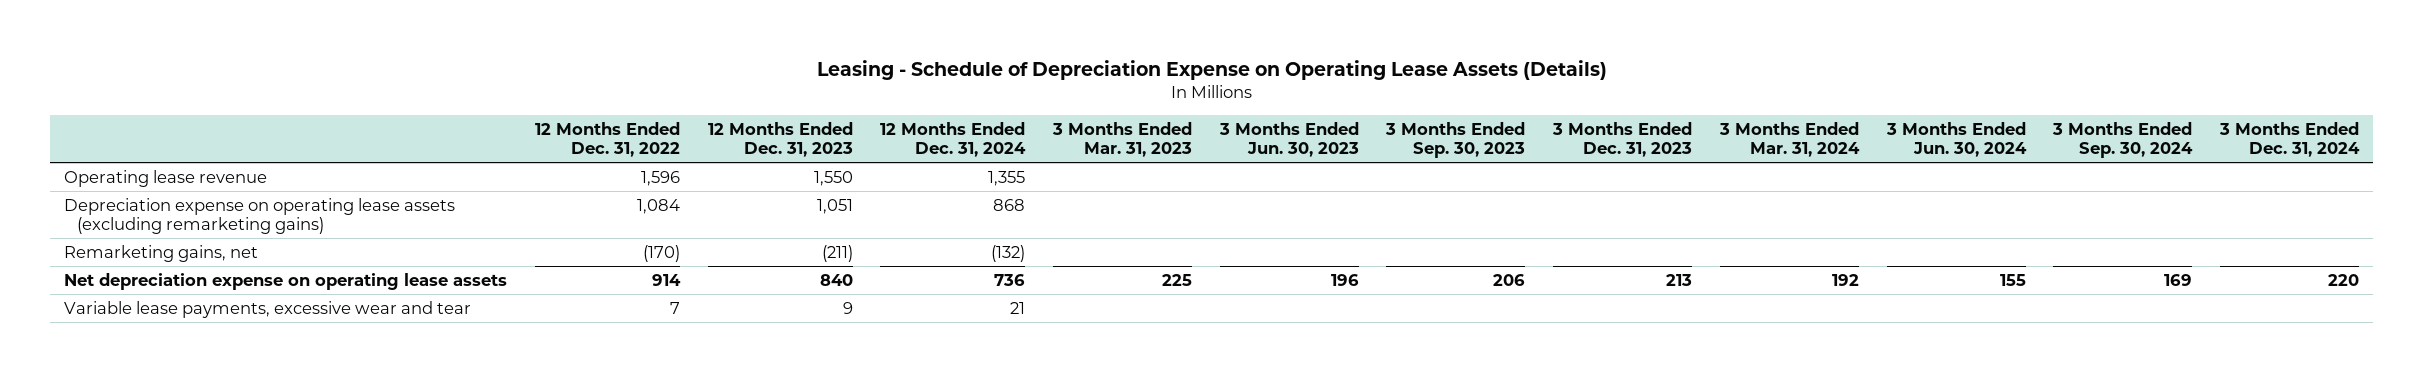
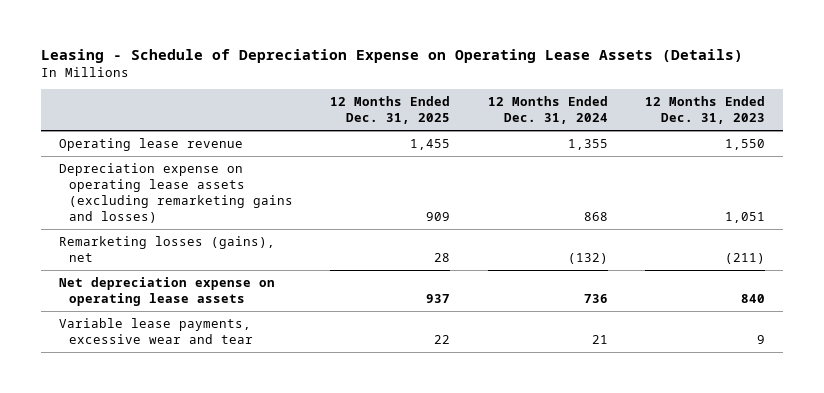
- | 12 Months Ended Dec. 31, 2022 | 12 Months Ended Dec. 31, 2023 | 12 Months Ended Dec. 31, 2024 | 3 Months Ended Mar. 31, 2023 | 3 Months Ended Jun. 30, 2023 | 3 Months Ended Sep. 30, 2023 | 3 Months Ended Dec. 31, 2023 | 3 Months Ended Mar. 31, 2024 | 3 Months Ended Jun. 30, 2024 | 3 Months Ended Sep. 30, 2024 | 3 Months Ended Dec. 31, 2024
+ | 12 Months Ended Dec. 31, 2025 | 12 Months Ended Dec. 31, 2024 | 12 Months Ended Dec. 31, 2023
- Depreciation expense on operating lease assets (excluding remarketing gains) | 1,084 | 1,051 | 868 | | | | | | | |
- Remarketing gains, net | (170) | (211) | (132) | | | | | | | |
+ Depreciation expense on operating lease assets (excluding remarketing gains and losses) | 909 | 868 | 1,051
+ Remarketing losses (gains), net | 28 | (132) | (211)

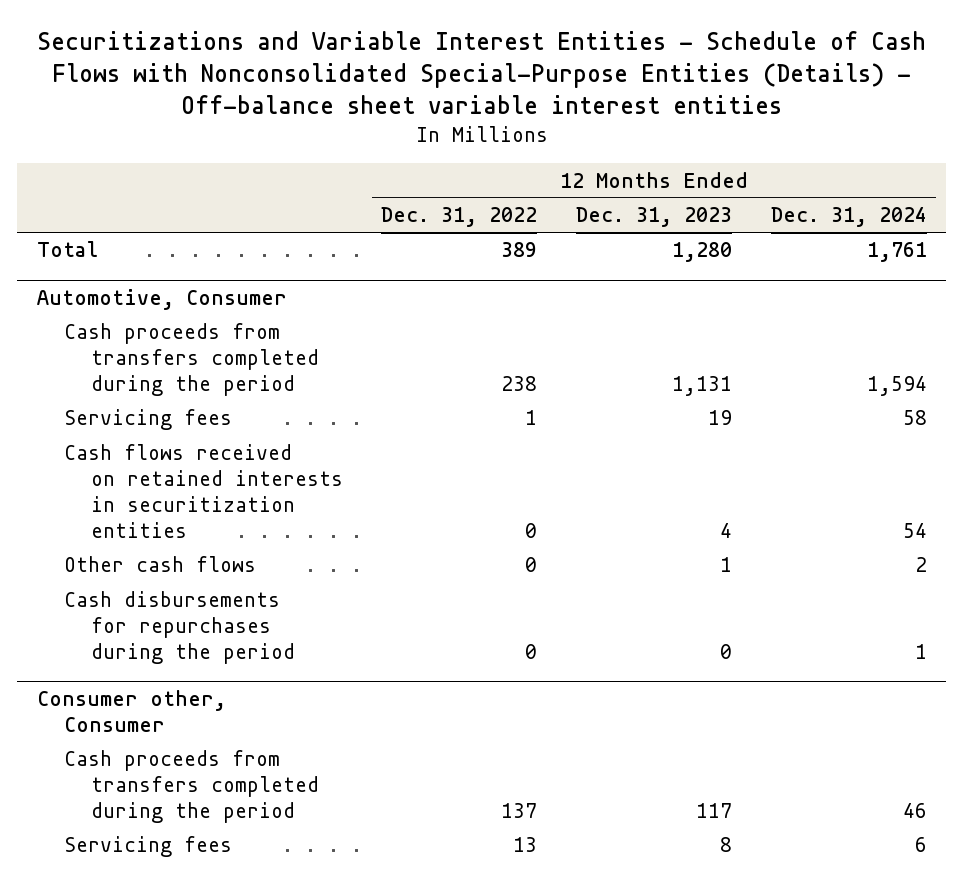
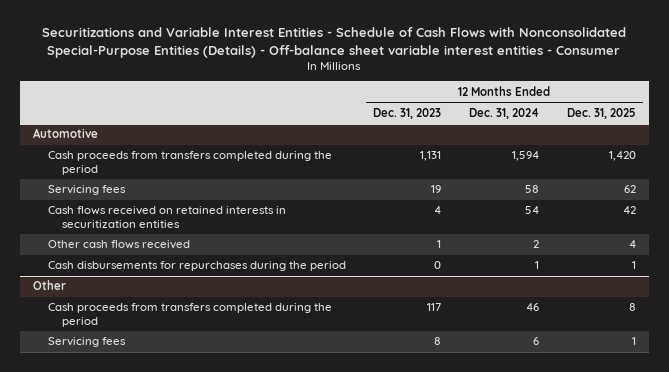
- Securitizations and Variable Interest Entities - Schedule of Cash Flows with Nonconsolidated Special-Purpose Entities (Details) - Off-balance sheet variable interest entities
+ Securitizations and Variable Interest Entities - Schedule of Cash Flows with Nonconsolidated Special-Purpose Entities (Details) - Off-balance sheet variable interest entities - Consumer
- | 12 Months Ended Dec. 31, 2022 | 12 Months Ended Dec. 31, 2023 | 12 Months Ended Dec. 31, 2024
+ | 12 Months Ended Dec. 31, 2023 | 12 Months Ended Dec. 31, 2024 | 12 Months Ended Dec. 31, 2025
- Total | 389 | 1,280 | 1,761
- Automotive, Consumer
+ Automotive
- Other cash flows | 0 | 1 | 2
+ Other cash flows received | 1 | 2 | 4
- Consumer other, Consumer
+ Other

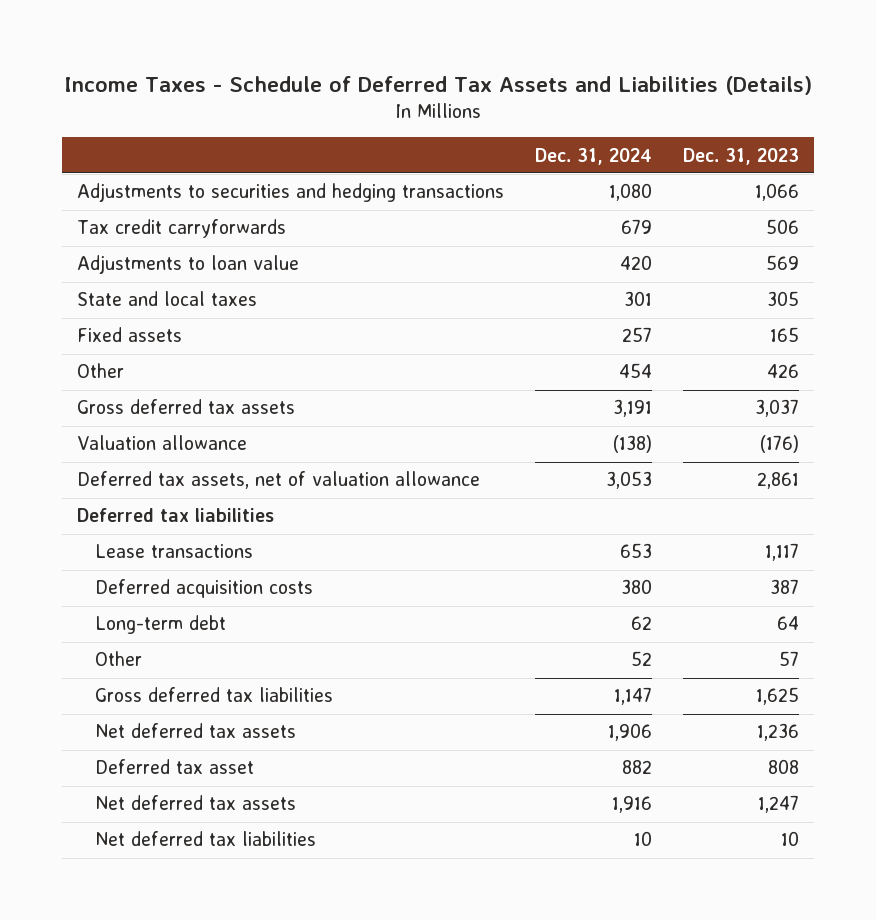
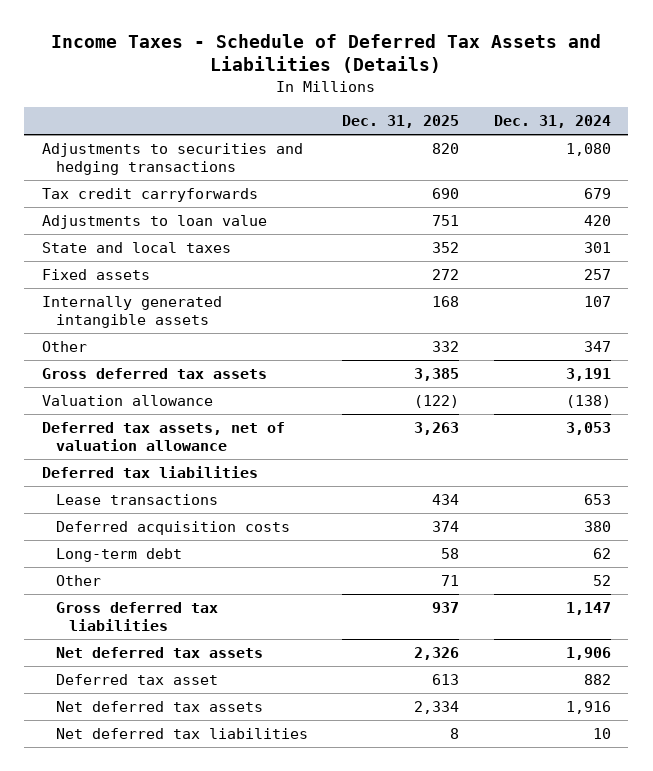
- | Dec. 31, 2024 | Dec. 31, 2023
+ | Dec. 31, 2025 | Dec. 31, 2024
- Other | 454 | 426
+ Internally generated intangible assets | 168 | 107
+ Other | 332 | 347

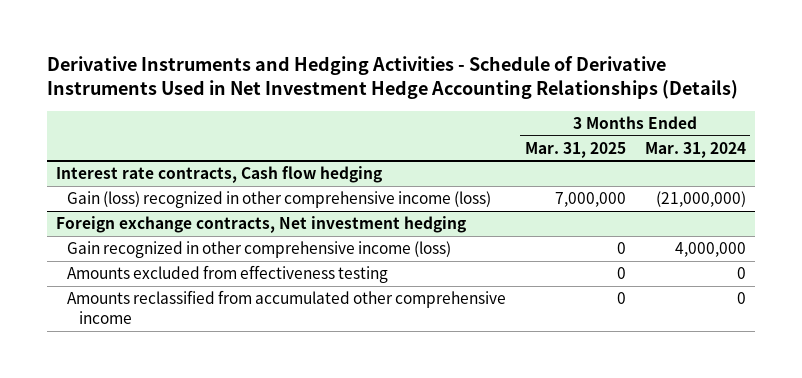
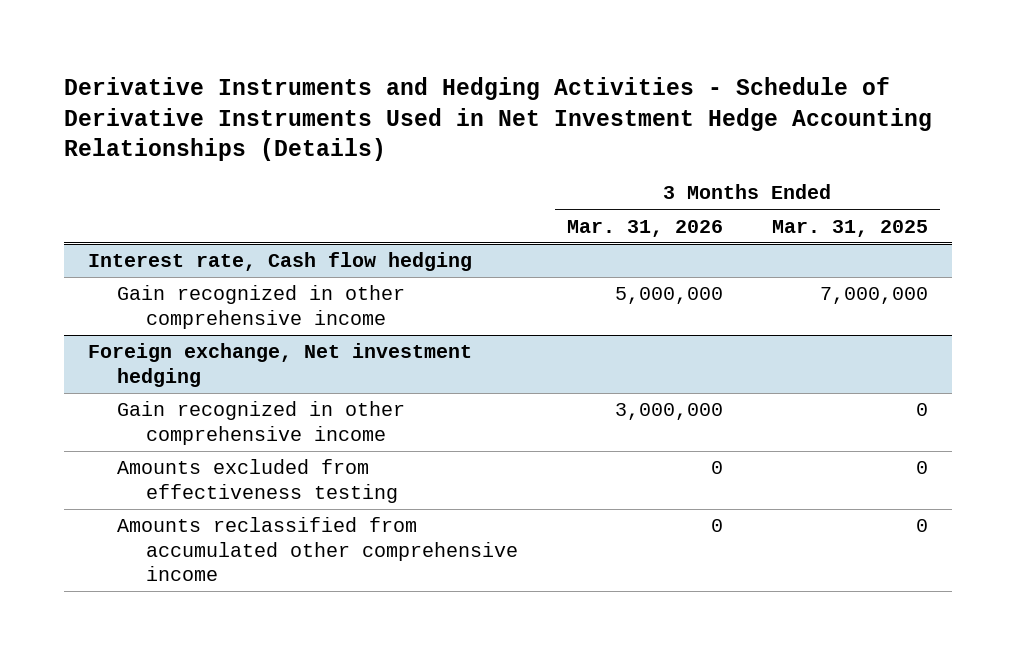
- | 3 Months Ended Mar. 31, 2025 | 3 Months Ended Mar. 31, 2024
+ | 3 Months Ended Mar. 31, 2026 | 3 Months Ended Mar. 31, 2025
- Interest rate contracts, Cash flow hedging
- Gain (loss) recognized in other comprehensive income (loss) | 7,000,000 | (21,000,000)
- Foreign exchange contracts, Net investment hedging
- Gain recognized in other comprehensive income (loss) | 0 | 4,000,000
+ Interest rate, Cash flow hedging
+ Gain recognized in other comprehensive income | 5,000,000 | 7,000,000
+ Foreign exchange, Net investment hedging
+ Gain recognized in other comprehensive income | 3,000,000 | 0

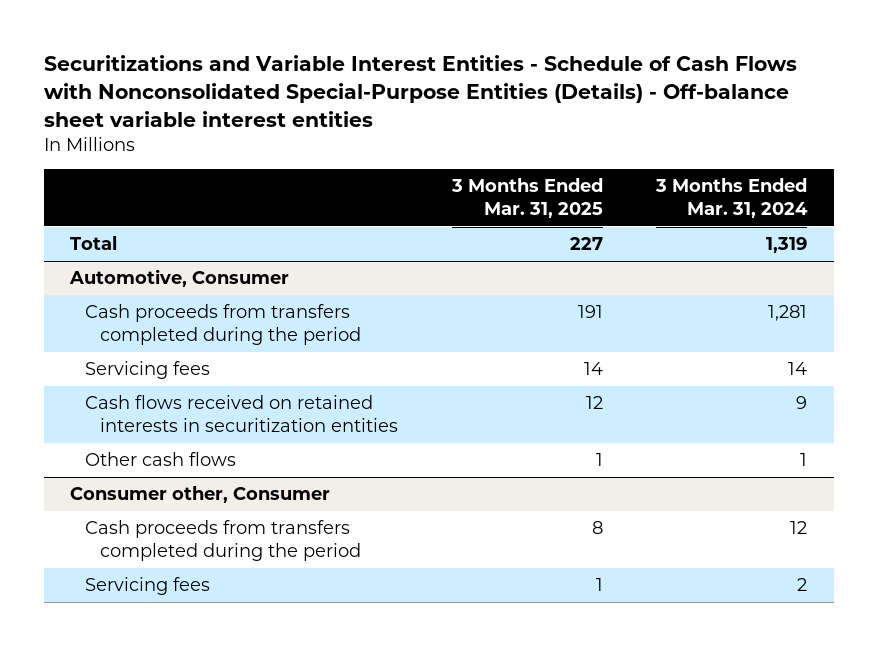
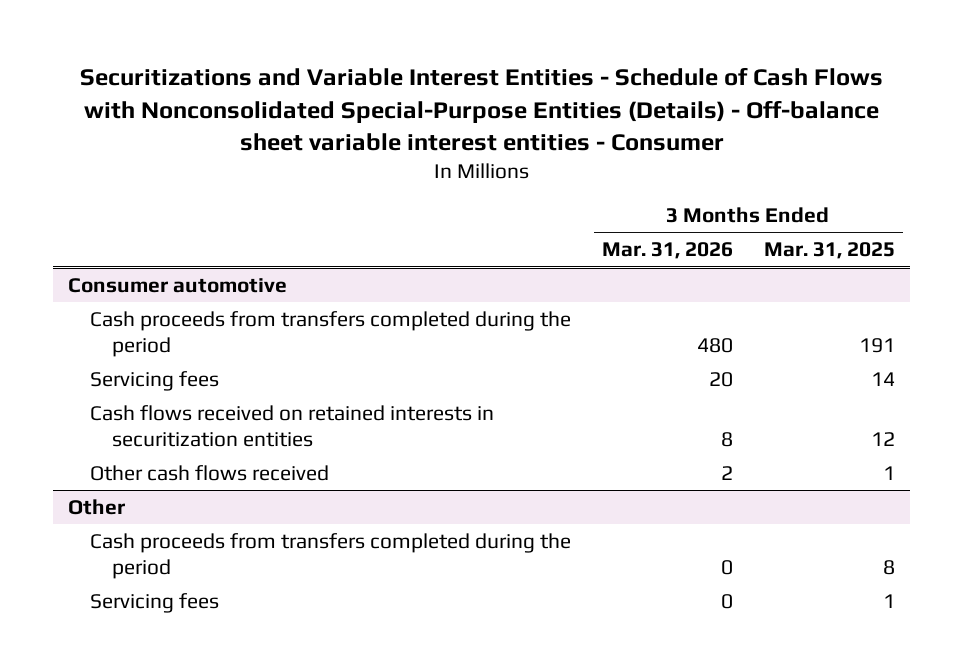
- Securitizations and Variable Interest Entities - Schedule of Cash Flows with Nonconsolidated Special-Purpose Entities (Details) - Off-balance sheet variable interest entities
+ Securitizations and Variable Interest Entities - Schedule of Cash Flows with Nonconsolidated Special-Purpose Entities (Details) - Off-balance sheet variable interest entities - Consumer
- | 3 Months Ended Mar. 31, 2025 | 3 Months Ended Mar. 31, 2024
+ | 3 Months Ended Mar. 31, 2026 | 3 Months Ended Mar. 31, 2025
- Total | 227 | 1,319
- Automotive, Consumer
+ Consumer automotive
- Other cash flows | 1 | 1
- Consumer other, Consumer
+ Other cash flows received | 2 | 1
+ Other

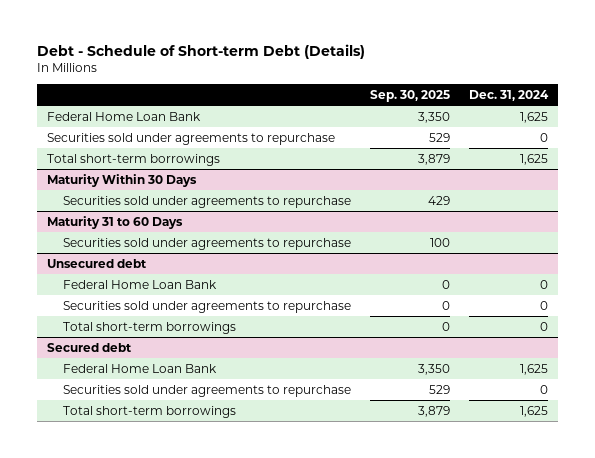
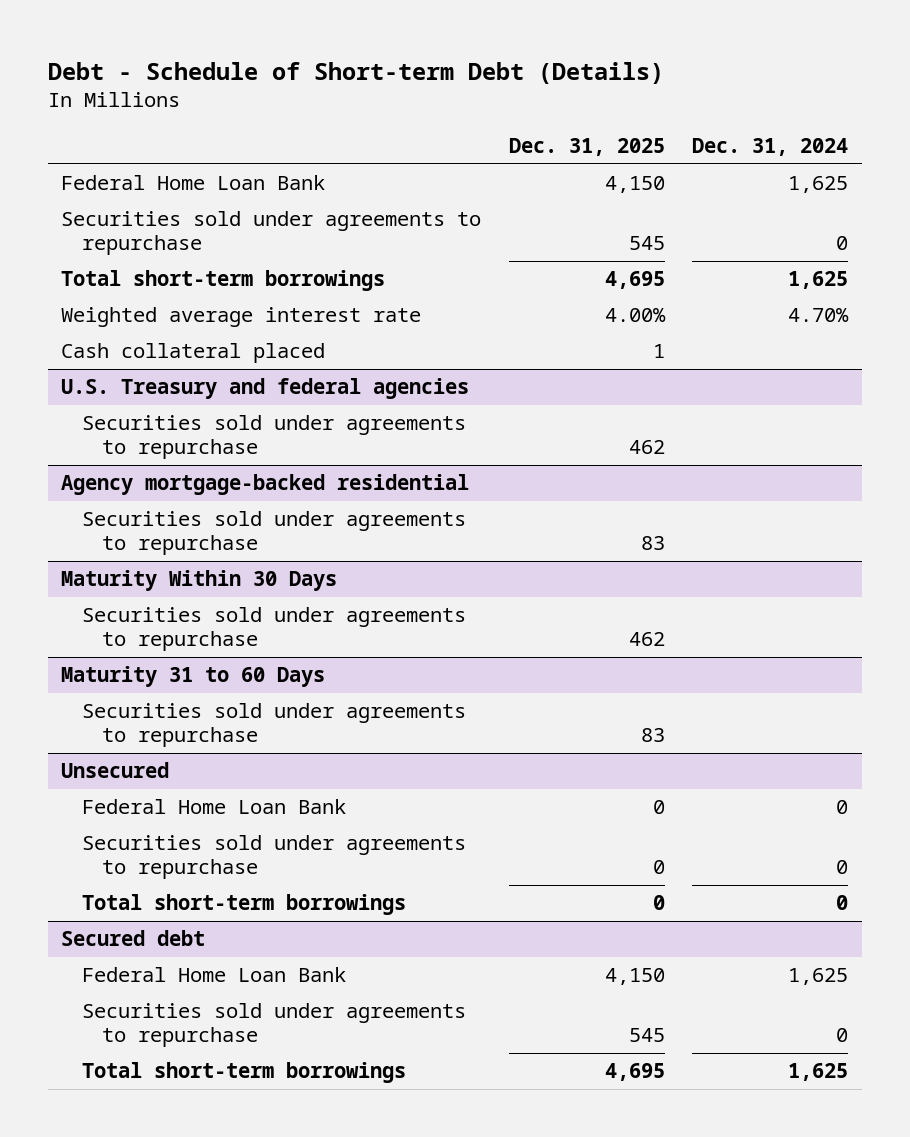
- | Sep. 30, 2025 | Dec. 31, 2024
+ | Dec. 31, 2025 | Dec. 31, 2024
+ Weighted average interest rate | 4.00% | 4.70%
+ Cash collateral placed | 1 |
+ U.S. Treasury and federal agencies
+ Securities sold under agreements to repurchase | 462 |
+ Agency mortgage-backed residential
+ Securities sold under agreements to repurchase | 83 |
- Unsecured debt
+ Unsecured

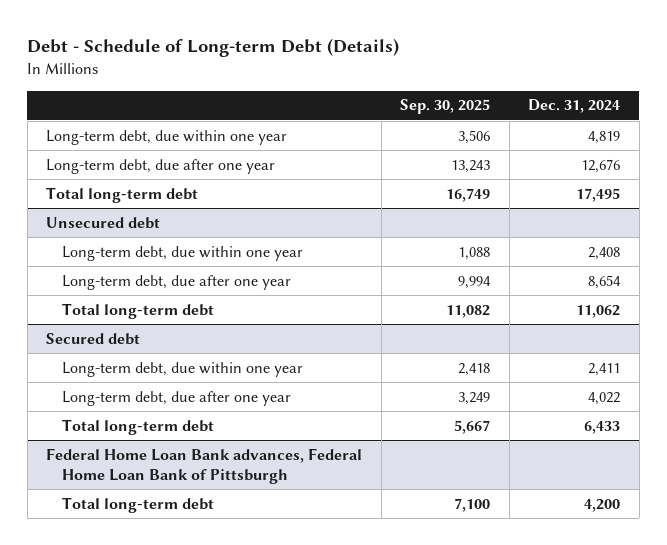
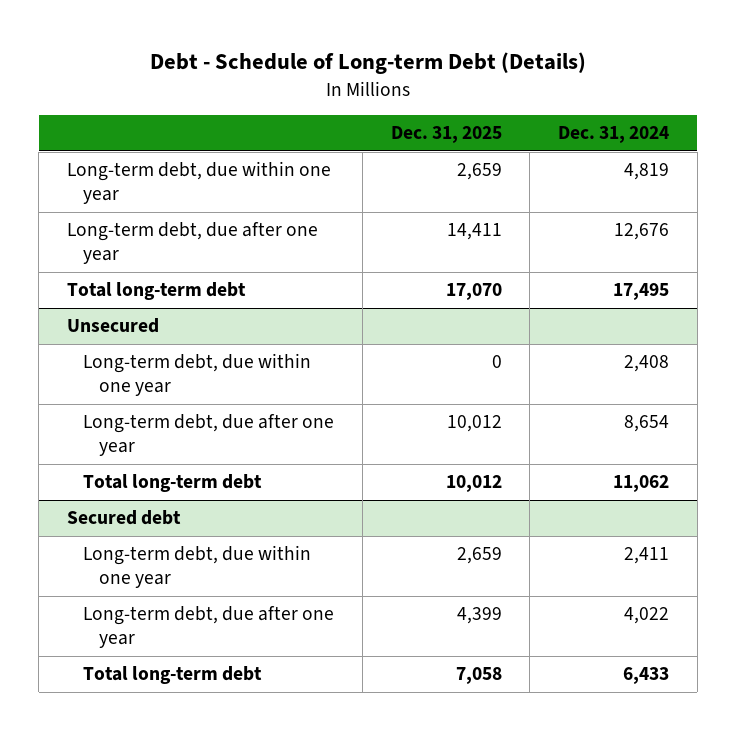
- | Sep. 30, 2025 | Dec. 31, 2024
+ | Dec. 31, 2025 | Dec. 31, 2024
- Unsecured debt
+ Unsecured
- Federal Home Loan Bank advances, Federal Home Loan Bank of Pittsburgh
- Total long-term debt | 7,100 | 4,200

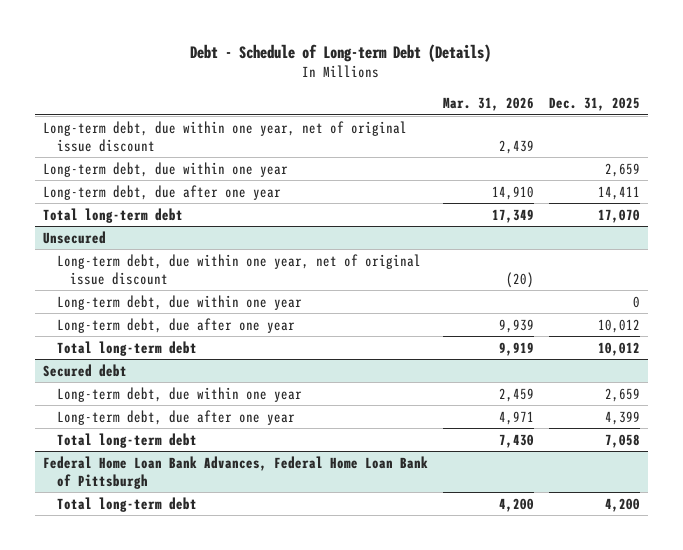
- | Dec. 31, 2025 | Dec. 31, 2024
+ | Mar. 31, 2026 | Dec. 31, 2025
+ Long-term debt, due within one year, net of original issue discount | 2,439 |
@ Unsecured
+ Long-term debt, due within one year, net of original issue discount | (20) |
+ Federal Home Loan Bank Advances, Federal Home Loan Bank of Pittsburgh
+ Total long-term debt | 4,200 | 4,200

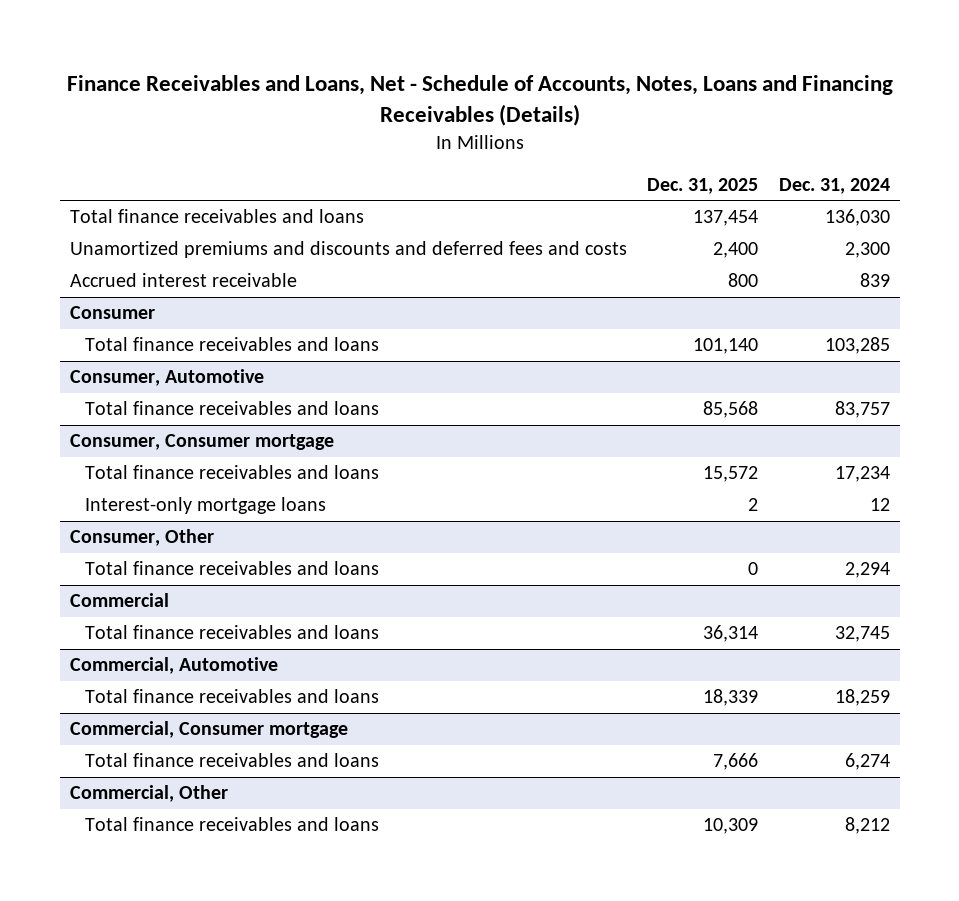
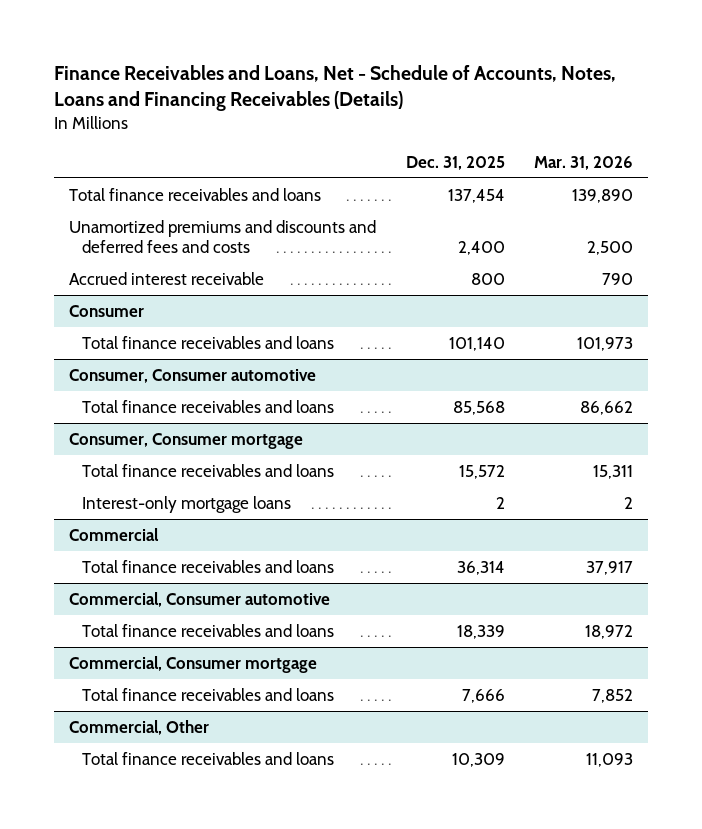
- | Dec. 31, 2025 | Dec. 31, 2024
+ | Dec. 31, 2025 | Mar. 31, 2026
- Consumer, Automotive
+ Consumer, Consumer automotive
- Consumer, Other
- Total finance receivables and loans | 0 | 2,294
- Commercial, Automotive
+ Commercial, Consumer automotive

